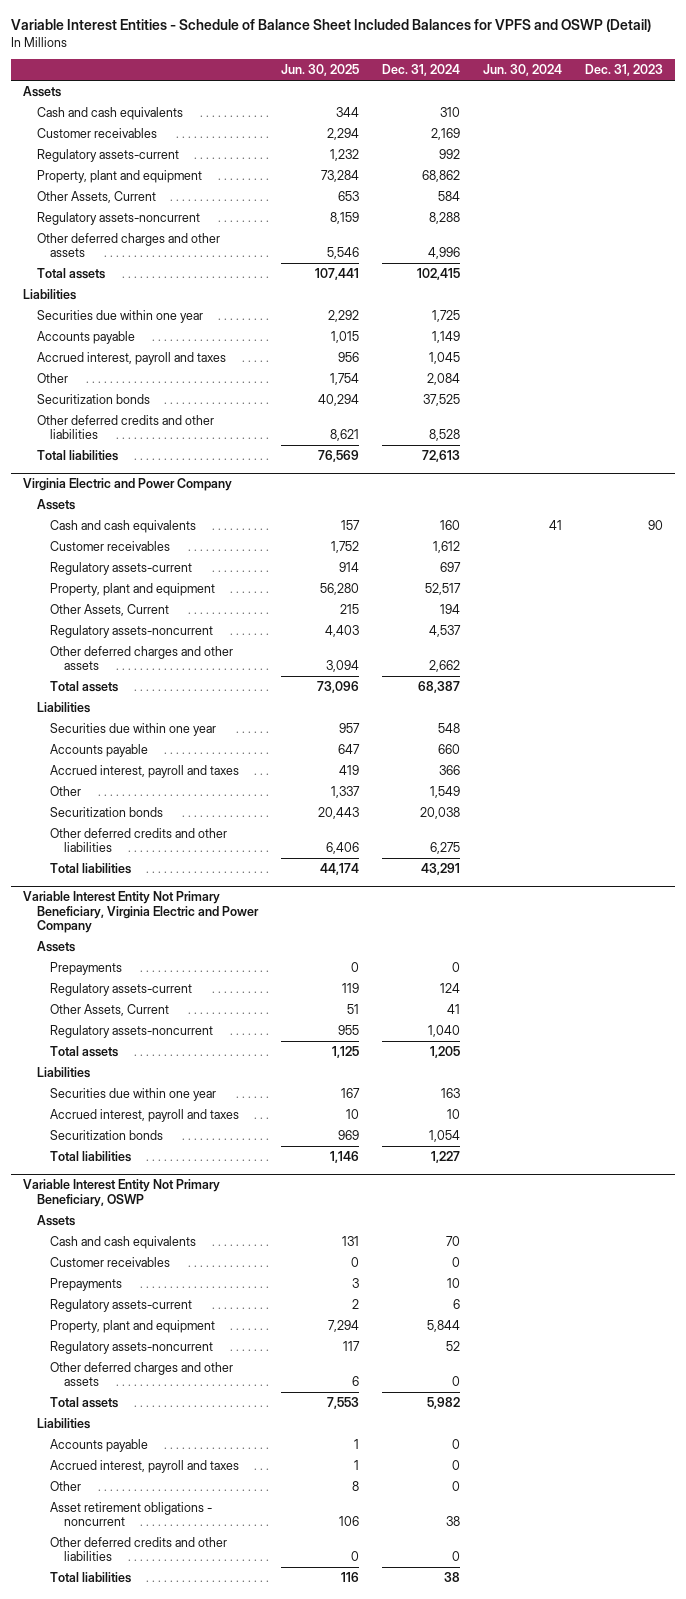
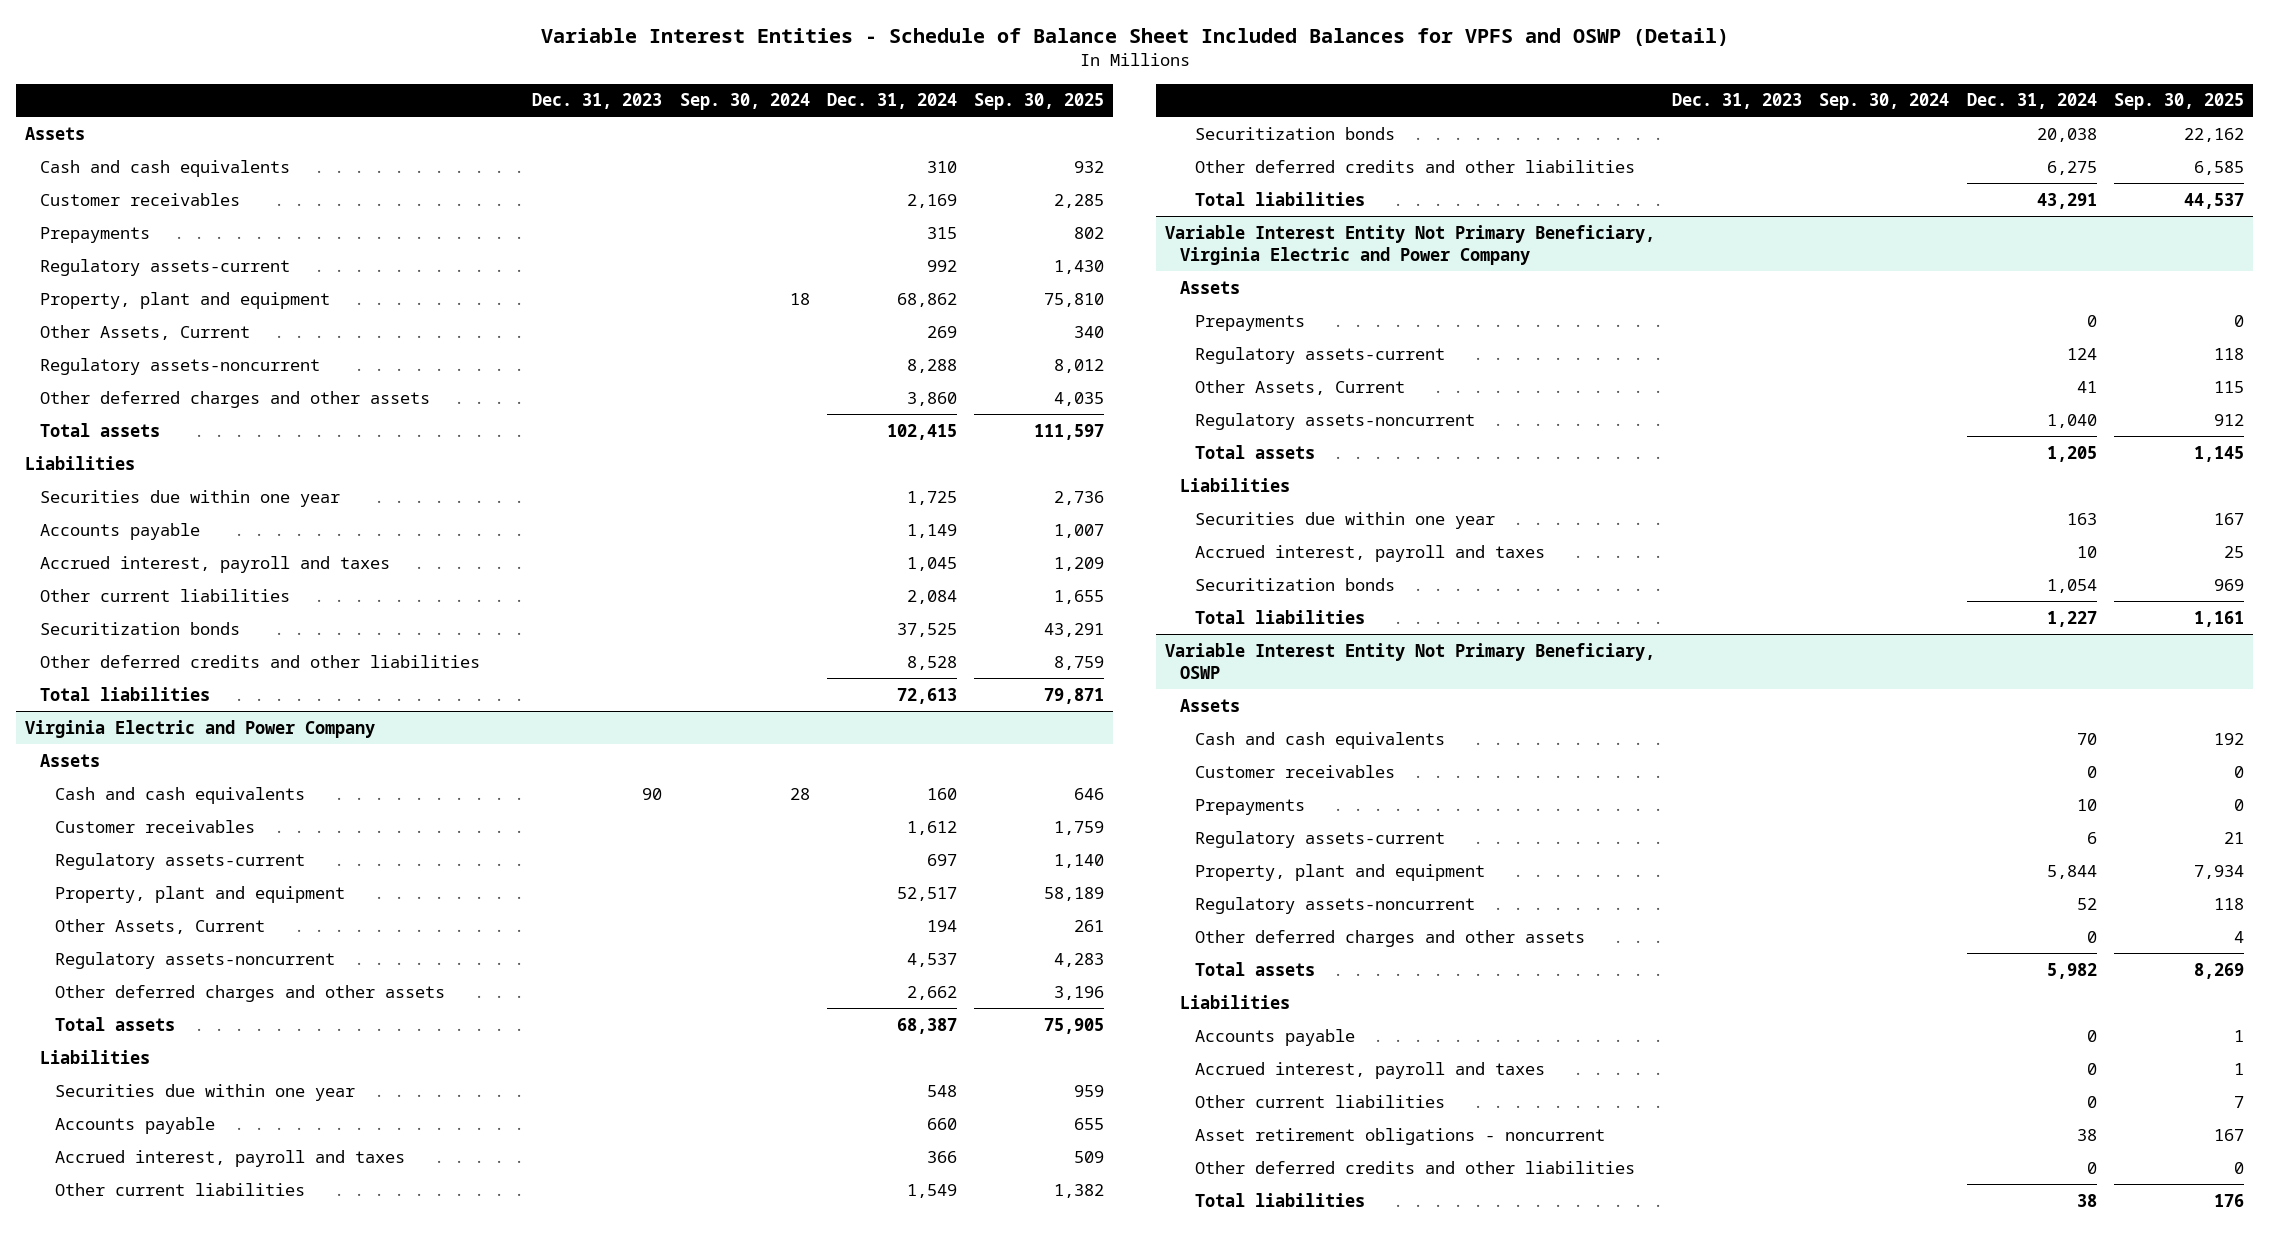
- | Jun. 30, 2025 | Dec. 31, 2024 | Jun. 30, 2024 | Dec. 31, 2023
+ | Dec. 31, 2023 | Sep. 30, 2024 | Dec. 31, 2024 | Sep. 30, 2025
+ Prepayments | | | 315 | 802
- Other Assets, Current | 653 | 584 | |
+ Other Assets, Current | | | 269 | 340
- Other deferred charges and other assets | 5,546 | 4,996 | |
+ Other deferred charges and other assets | | | 3,860 | 4,035
- Other | 1,754 | 2,084 | |
+ Other current liabilities | | | 2,084 | 1,655
@ Virginia Electric and Power Company
- Other | 1,337 | 1,549 | |
+ Other current liabilities | | | 1,549 | 1,382
@ Variable Interest Entity Not Primary Beneficiary, OSWP
- Other | 8 | 0 | |
+ Other current liabilities | | | 0 | 7

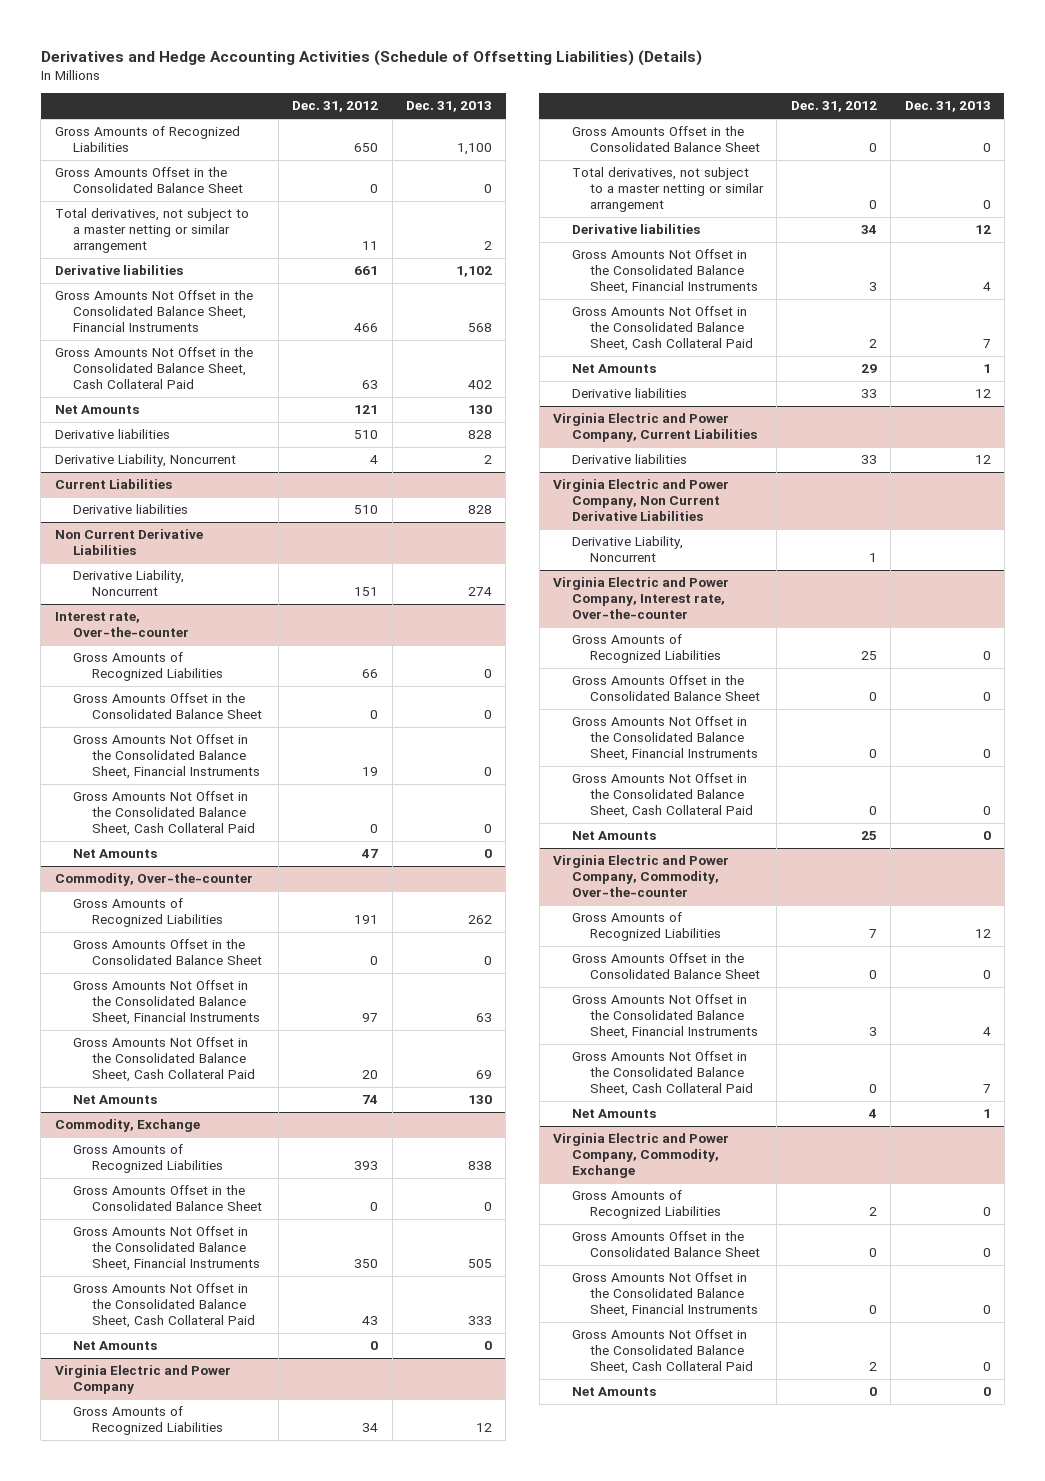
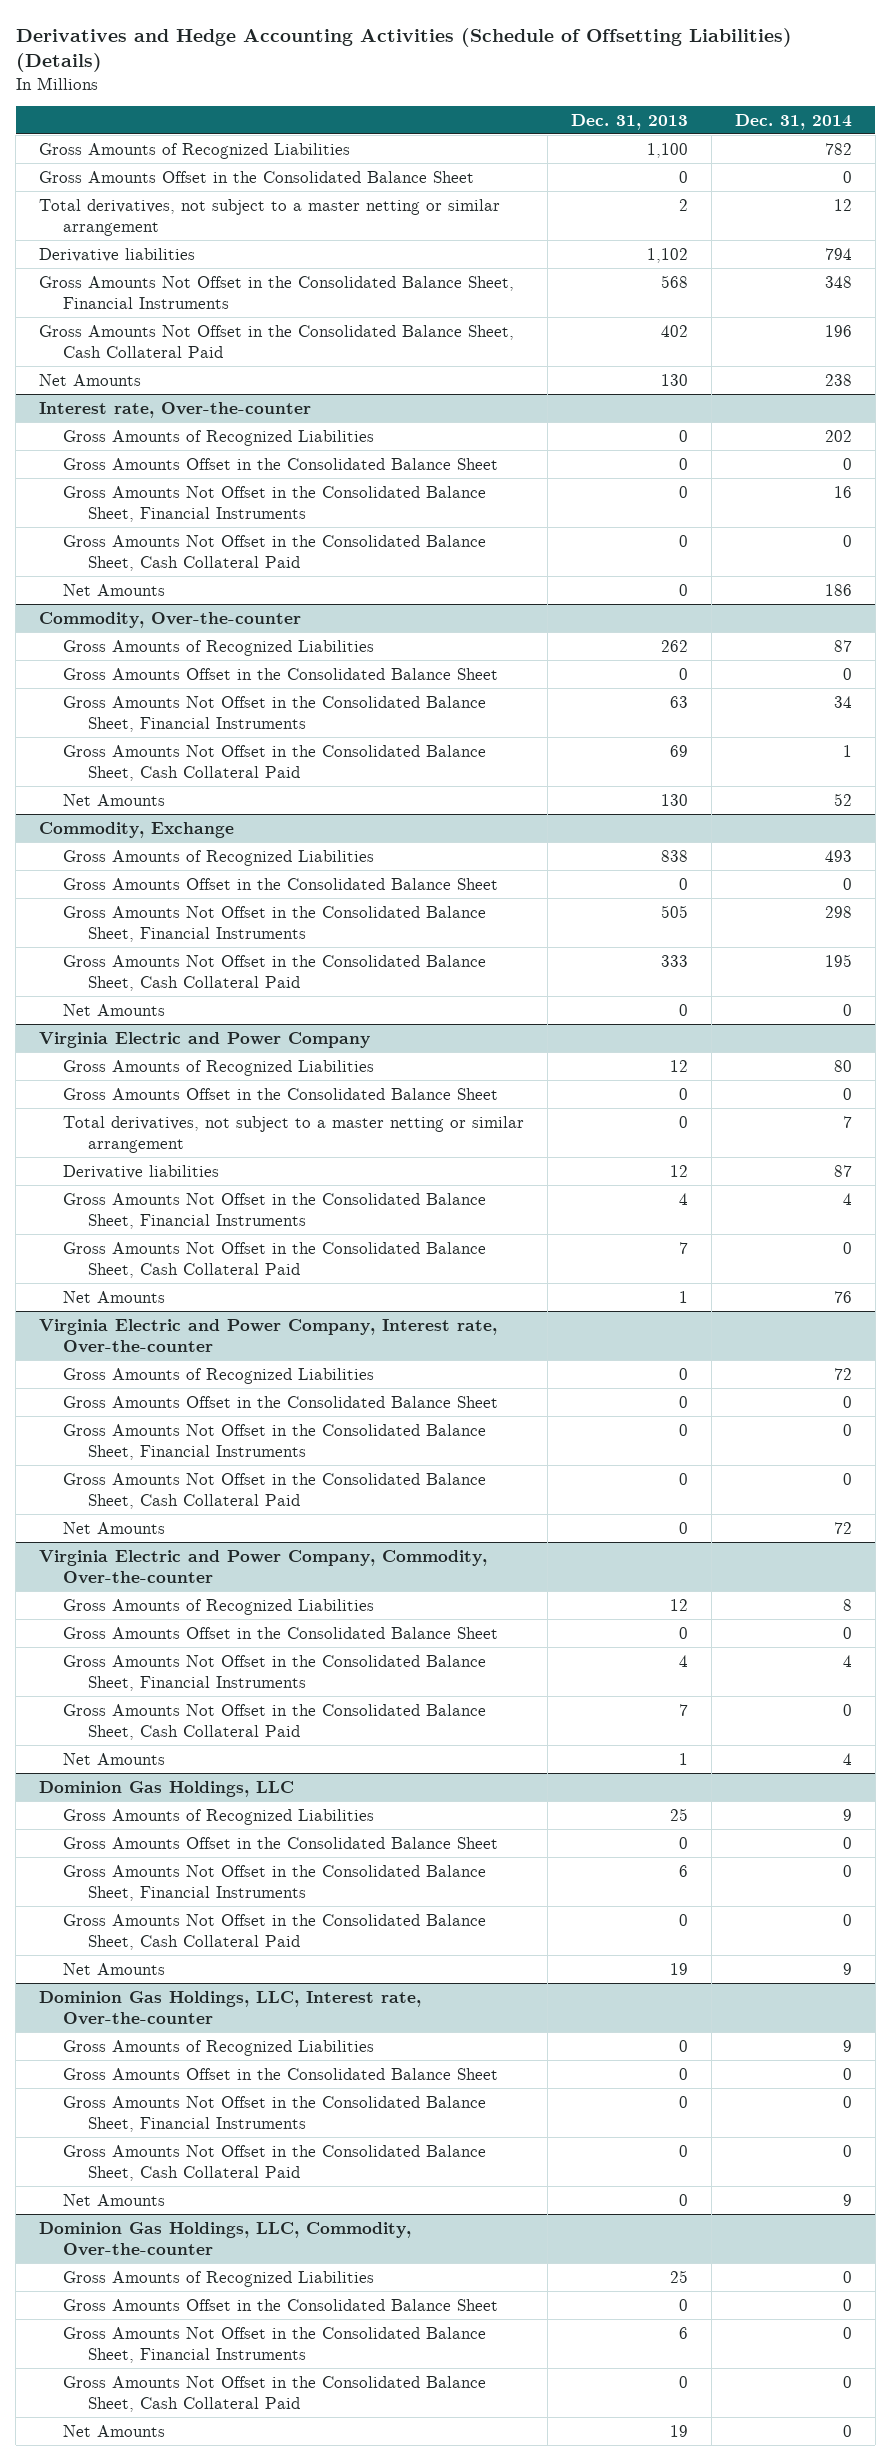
- | Dec. 31, 2012 | Dec. 31, 2013
+ | Dec. 31, 2013 | Dec. 31, 2014
- Derivative liabilities | 510 | 828
- Derivative Liability, Noncurrent | 4 | 2
- Current Liabilities
- Derivative liabilities | 510 | 828
- Non Current Derivative Liabilities
- Derivative Liability, Noncurrent | 151 | 274
@ Virginia Electric and Power Company
- Derivative liabilities | 33 | 12
- Virginia Electric and Power Company, Current Liabilities
- Derivative liabilities | 33 | 12
- Virginia Electric and Power Company, Non Current Derivative Liabilities
- Derivative Liability, Noncurrent | 1 |
- Virginia Electric and Power Company, Commodity, Exchange
+ Dominion Gas Holdings, LLC
+ Gross Amounts of Recognized Liabilities | 25 | 9
+ Gross Amounts Offset in the Consolidated Balance Sheet | 0 | 0
+ Gross Amounts Not Offset in the Consolidated Balance Sheet, Financial Instruments | 6 | 0
+ Gross Amounts Not Offset in the Consolidated Balance Sheet, Cash Collateral Paid | 0 | 0
+ Net Amounts | 19 | 9
+ Dominion Gas Holdings, LLC, Interest rate, Over-the-counter
+ Dominion Gas Holdings, LLC, Commodity, Over-the-counter
+ Gross Amounts of Recognized Liabilities | 25 | 0
+ Gross Amounts Offset in the Consolidated Balance Sheet | 0 | 0
+ Gross Amounts Not Offset in the Consolidated Balance Sheet, Financial Instruments | 6 | 0
+ Gross Amounts Not Offset in the Consolidated Balance Sheet, Cash Collateral Paid | 0 | 0
+ Net Amounts | 19 | 0

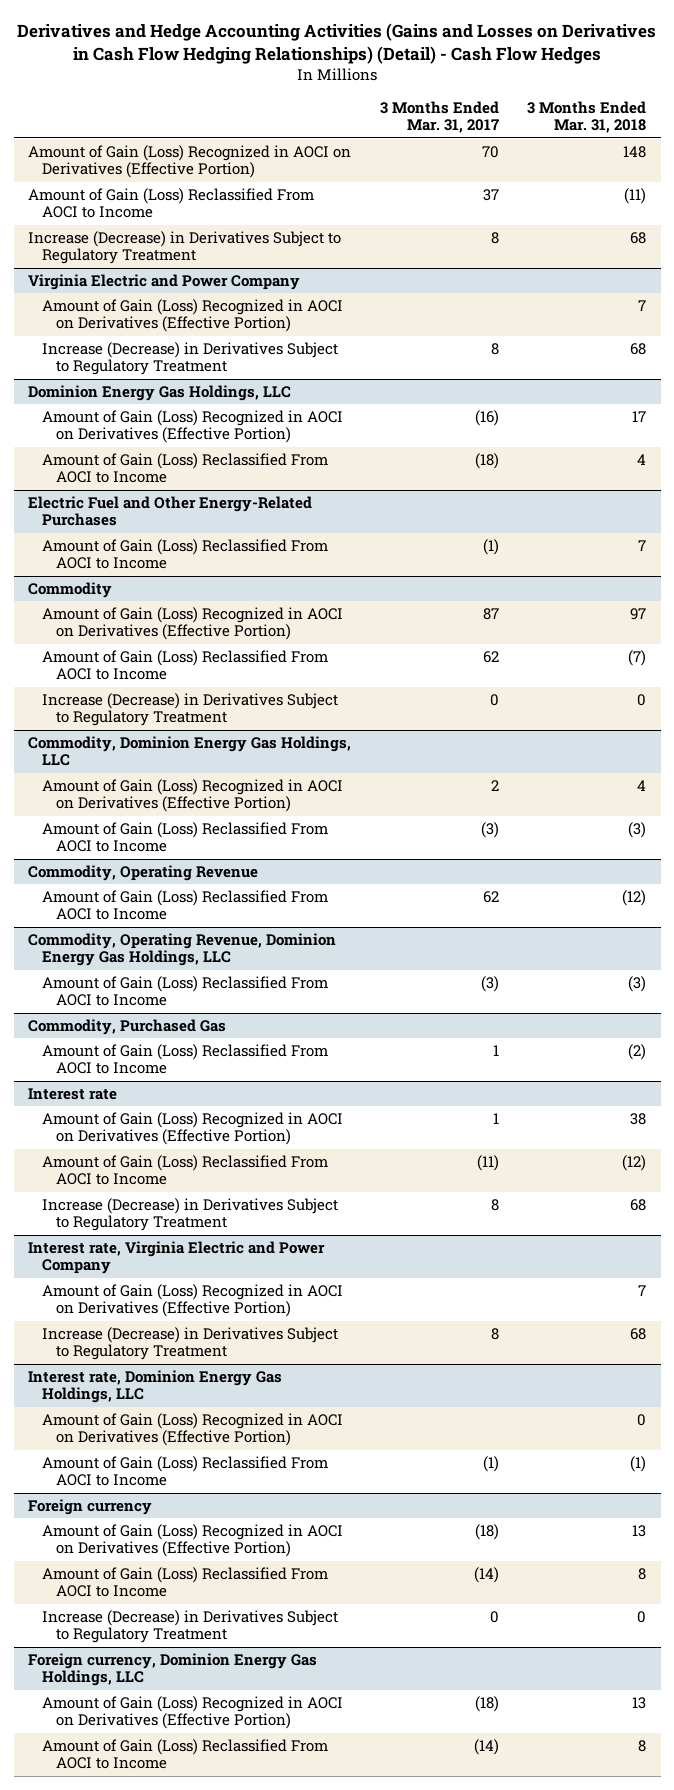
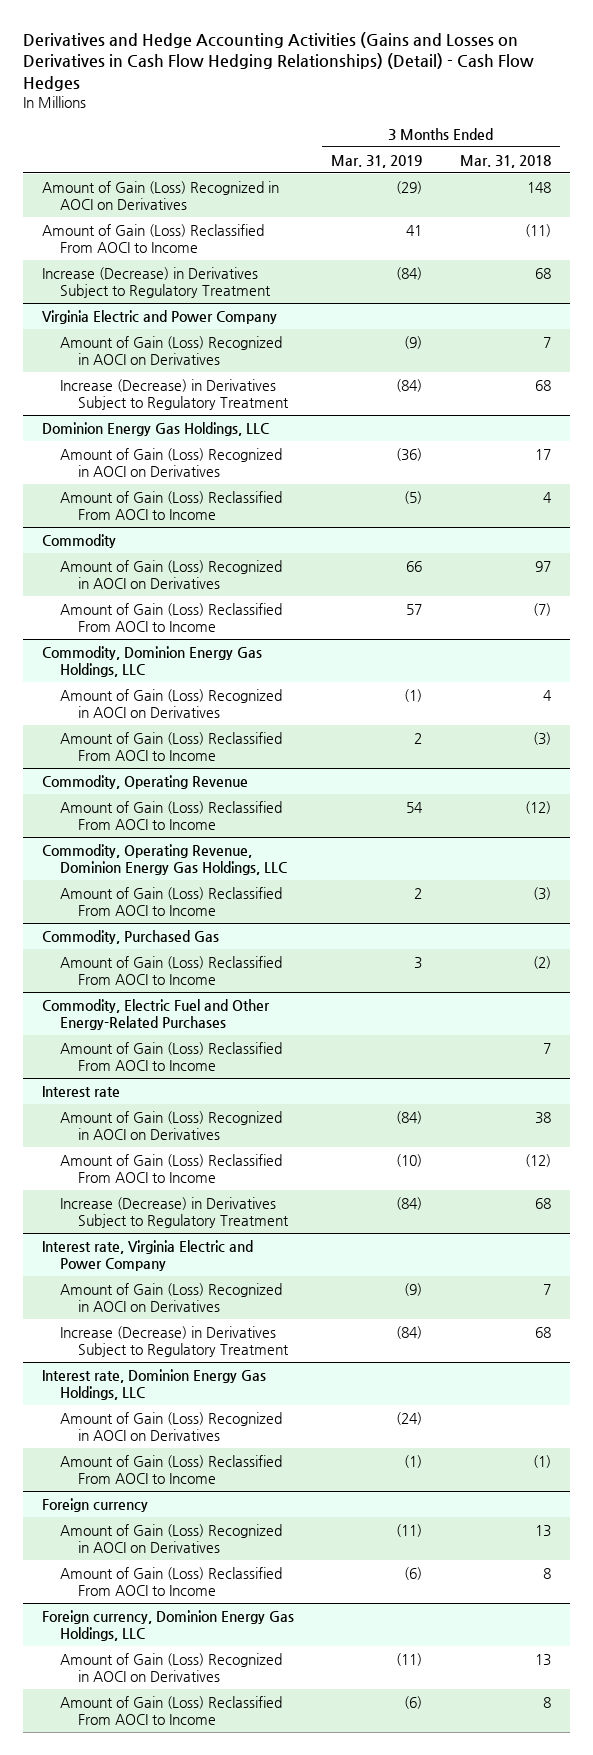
- | 3 Months Ended Mar. 31, 2017 | 3 Months Ended Mar. 31, 2018
+ | 3 Months Ended Mar. 31, 2019 | 3 Months Ended Mar. 31, 2018
- Amount of Gain (Loss) Recognized in AOCI on Derivatives (Effective Portion) | 70 | 148
+ Amount of Gain (Loss) Recognized in AOCI on Derivatives | (29) | 148
@ Virginia Electric and Power Company
- Amount of Gain (Loss) Recognized in AOCI on Derivatives (Effective Portion) | | 7
+ Amount of Gain (Loss) Recognized in AOCI on Derivatives | (9) | 7
@ Dominion Energy Gas Holdings, LLC
- Amount of Gain (Loss) Recognized in AOCI on Derivatives (Effective Portion) | (16) | 17
+ Amount of Gain (Loss) Recognized in AOCI on Derivatives | (36) | 17
- Electric Fuel and Other Energy-Related Purchases
- Amount of Gain (Loss) Reclassified From AOCI to Income | (1) | 7
@ Commodity
- Amount of Gain (Loss) Recognized in AOCI on Derivatives (Effective Portion) | 87 | 97
+ Amount of Gain (Loss) Recognized in AOCI on Derivatives | 66 | 97
- Increase (Decrease) in Derivatives Subject to Regulatory Treatment | 0 | 0
@ Commodity, Dominion Energy Gas Holdings, LLC
- Amount of Gain (Loss) Recognized in AOCI on Derivatives (Effective Portion) | 2 | 4
+ Amount of Gain (Loss) Recognized in AOCI on Derivatives | (1) | 4
+ Commodity, Electric Fuel and Other Energy-Related Purchases
+ Amount of Gain (Loss) Reclassified From AOCI to Income | | 7
@ Interest rate
- Amount of Gain (Loss) Recognized in AOCI on Derivatives (Effective Portion) | 1 | 38
+ Amount of Gain (Loss) Recognized in AOCI on Derivatives | (84) | 38
@ Interest rate, Virginia Electric and Power Company
- Amount of Gain (Loss) Recognized in AOCI on Derivatives (Effective Portion) | | 7
+ Amount of Gain (Loss) Recognized in AOCI on Derivatives | (9) | 7
@ Interest rate, Dominion Energy Gas Holdings, LLC
- Amount of Gain (Loss) Recognized in AOCI on Derivatives (Effective Portion) | | 0
+ Amount of Gain (Loss) Recognized in AOCI on Derivatives | (24) |
@ Foreign currency
- Amount of Gain (Loss) Recognized in AOCI on Derivatives (Effective Portion) | (18) | 13
+ Amount of Gain (Loss) Recognized in AOCI on Derivatives | (11) | 13
- Increase (Decrease) in Derivatives Subject to Regulatory Treatment | 0 | 0
@ Foreign currency, Dominion Energy Gas Holdings, LLC
- Amount of Gain (Loss) Recognized in AOCI on Derivatives (Effective Portion) | (18) | 13
+ Amount of Gain (Loss) Recognized in AOCI on Derivatives | (11) | 13

